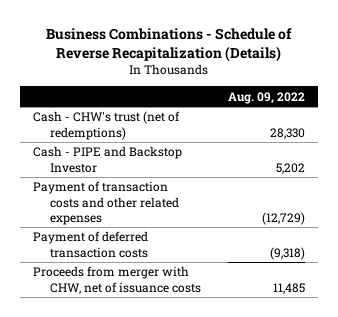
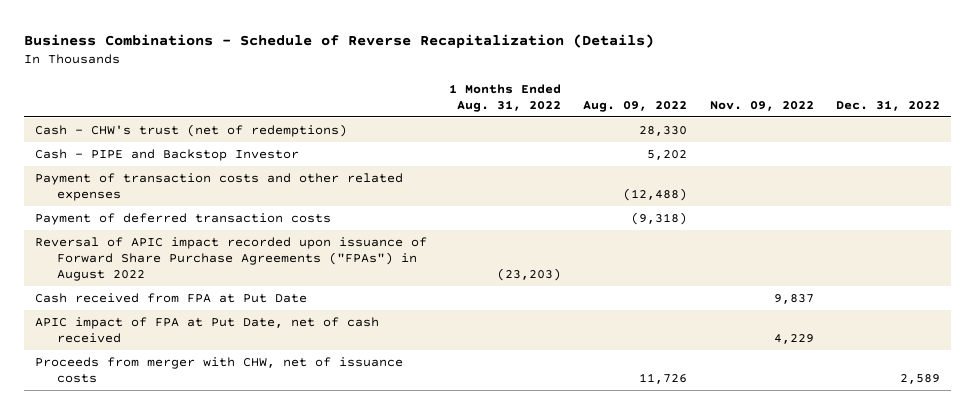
- | Aug. 09, 2022
+ | 1 Months Ended Aug. 31, 2022 | Aug. 09, 2022 | Nov. 09, 2022 | Dec. 31, 2022
- Payment of transaction costs and other related expenses | (12,729)
+ Payment of transaction costs and other related expenses | | (12,488) | |
- Proceeds from merger with CHW, net of issuance costs | 11,485
+ Reversal of APIC impact recorded upon issuance of Forward Share Purchase Agreements ("FPAs") in August 2022 | (23,203) | | |
+ Cash received from FPA at Put Date | | | 9,837 |
+ APIC impact of FPA at Put Date, net of cash received | | | 4,229 |
+ Proceeds from merger with CHW, net of issuance costs | | 11,726 | | 2,589

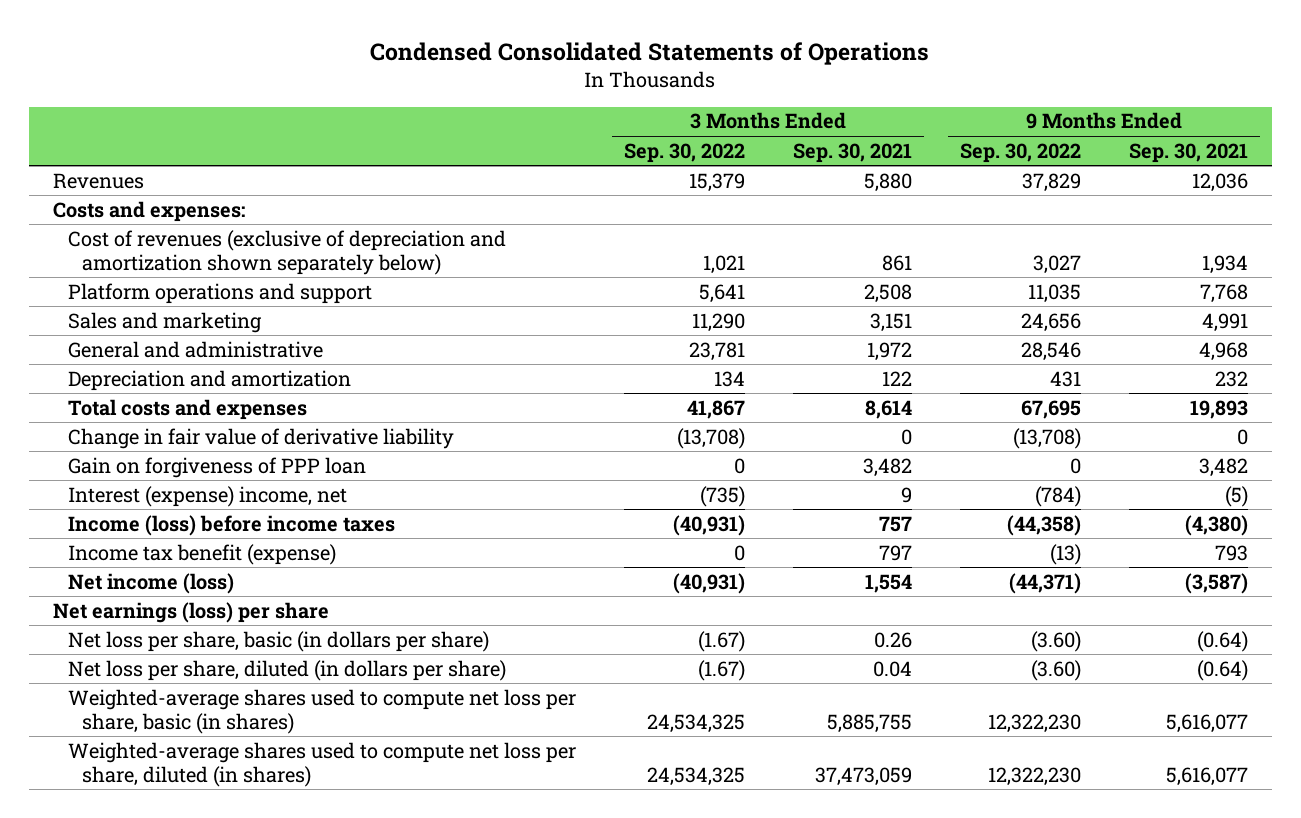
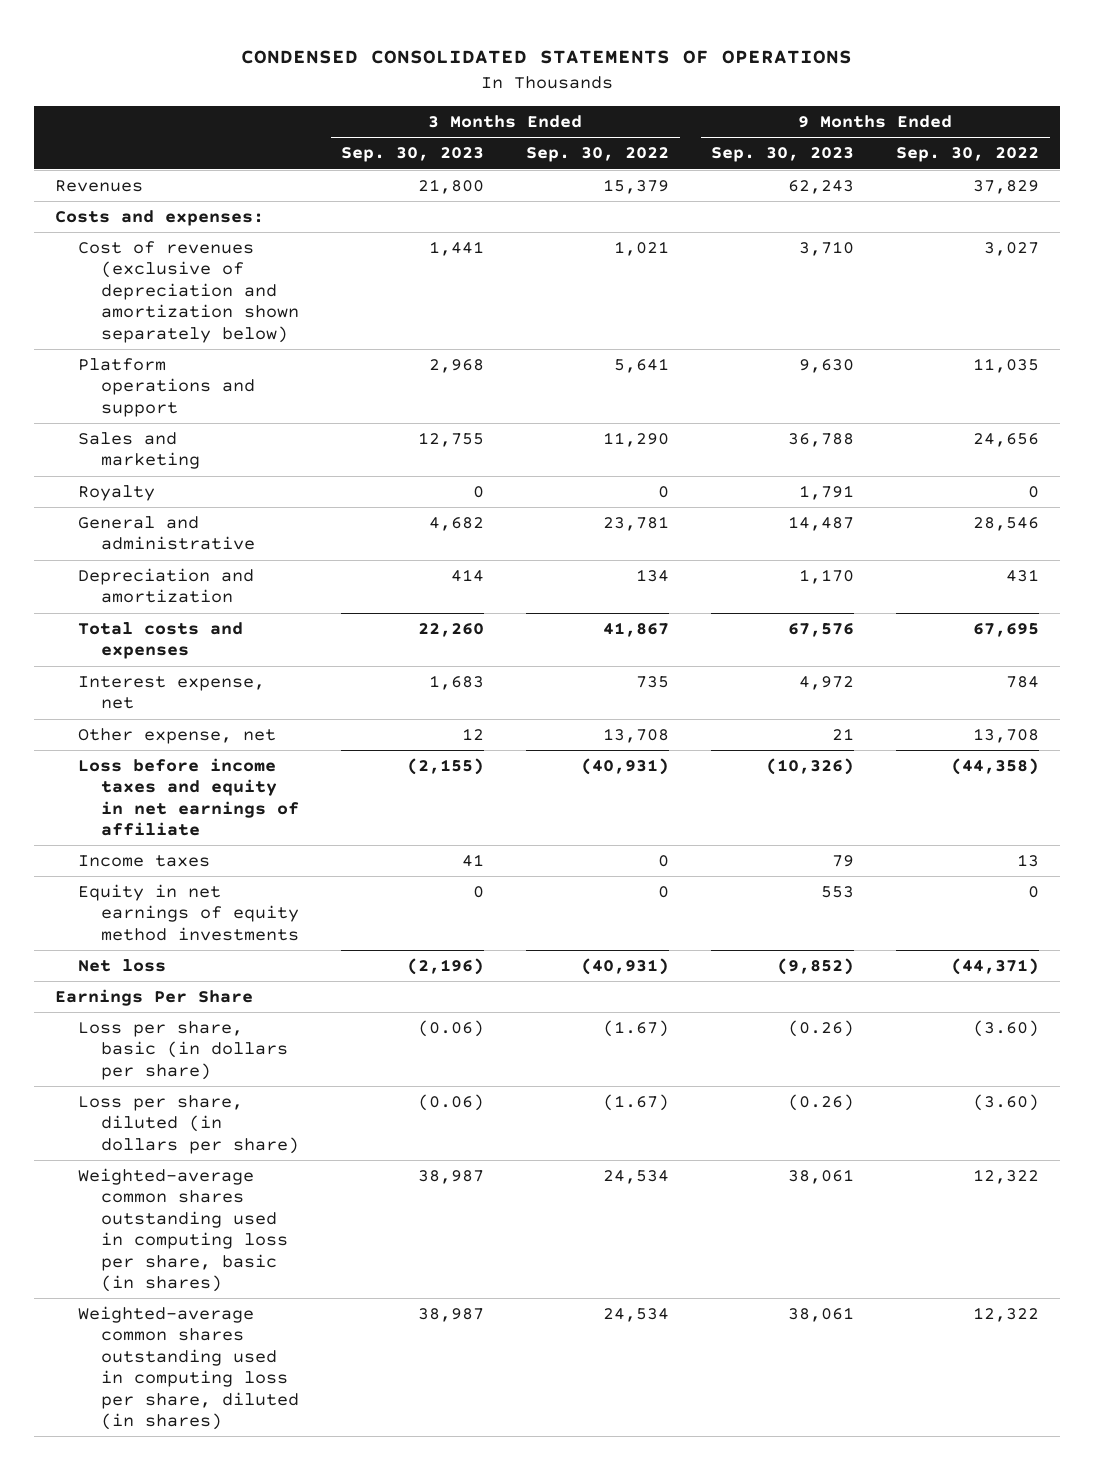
- Condensed Consolidated Statements of Operations
+ CONDENSED CONSOLIDATED STATEMENTS OF OPERATIONS
- | 3 Months Ended Sep. 30, 2022 | 3 Months Ended Sep. 30, 2021 | 9 Months Ended Sep. 30, 2022 | 9 Months Ended Sep. 30, 2021
+ | 3 Months Ended Sep. 30, 2023 | 3 Months Ended Sep. 30, 2022 | 9 Months Ended Sep. 30, 2023 | 9 Months Ended Sep. 30, 2022
+ Royalty | 0 | 0 | 1,791 | 0
- Change in fair value of derivative liability | (13,708) | 0 | (13,708) | 0
- Gain on forgiveness of PPP loan | 0 | 3,482 | 0 | 3,482
- Interest (expense) income, net | (735) | 9 | (784) | (5)
- Income (loss) before income taxes | (40,931) | 757 | (44,358) | (4,380)
- Income tax benefit (expense) | 0 | 797 | (13) | 793
- Net income (loss) | (40,931) | 1,554 | (44,371) | (3,587)
- Net earnings (loss) per share
- Net loss per share, basic (in dollars per share) | (1.67) | 0.26 | (3.60) | (0.64)
- Net loss per share, diluted (in dollars per share) | (1.67) | 0.04 | (3.60) | (0.64)
- Weighted-average shares used to compute net loss per share, basic (in shares) | 24,534,325 | 5,885,755 | 12,322,230 | 5,616,077
- Weighted-average shares used to compute net loss per share, diluted (in shares) | 24,534,325 | 37,473,059 | 12,322,230 | 5,616,077
+ Interest expense, net | 1,683 | 735 | 4,972 | 784
+ Other expense, net | 12 | 13,708 | 21 | 13,708
+ Loss before income taxes and equity in net earnings of affiliate | (2,155) | (40,931) | (10,326) | (44,358)
+ Income taxes | 41 | 0 | 79 | 13
+ Equity in net earnings of equity method investments | 0 | 0 | 553 | 0
+ Net loss | (2,196) | (40,931) | (9,852) | (44,371)
+ Earnings Per Share
+ Loss per share, basic (in dollars per share) | (0.06) | (1.67) | (0.26) | (3.60)
+ Loss per share, diluted (in dollars per share) | (0.06) | (1.67) | (0.26) | (3.60)
+ Weighted-average common shares outstanding used in computing loss per share, basic (in shares) | 38,987 | 24,534 | 38,061 | 12,322
+ Weighted-average common shares outstanding used in computing loss per share, diluted (in shares) | 38,987 | 24,534 | 38,061 | 12,322

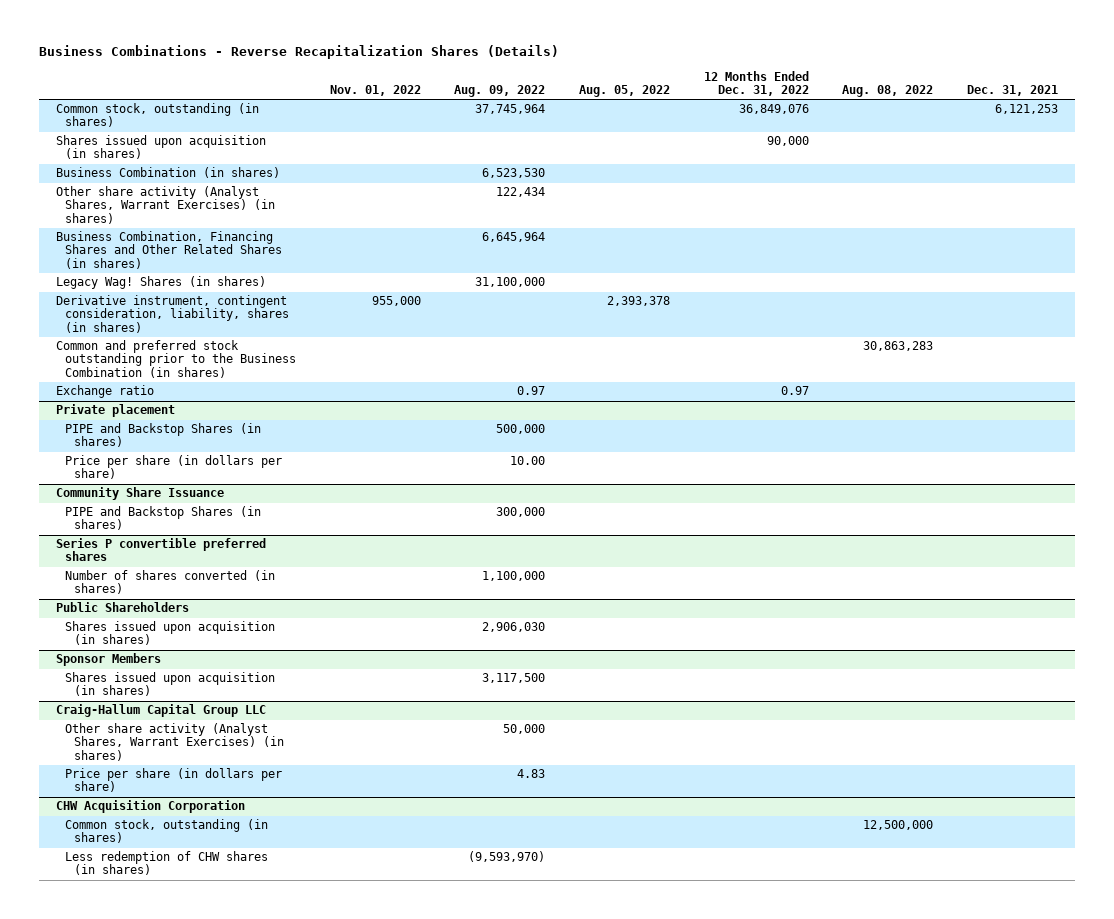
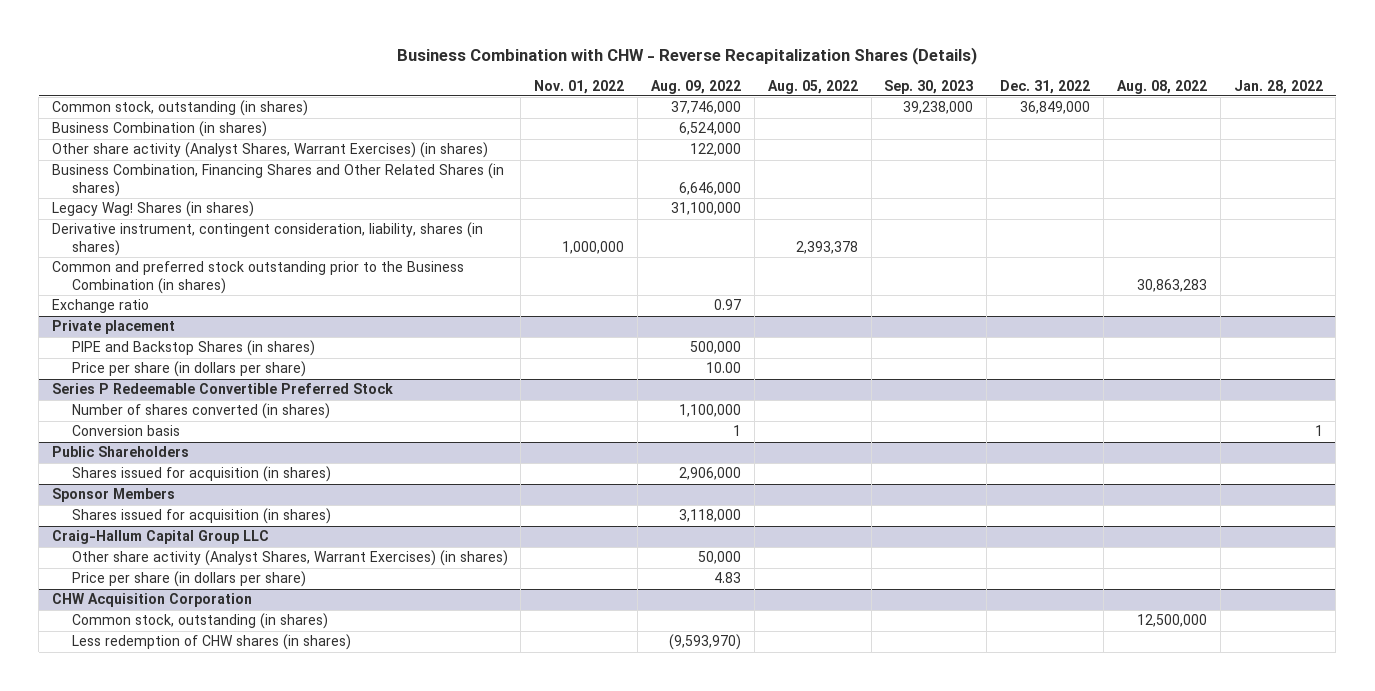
- Business Combinations - Reverse Recapitalization Shares (Details)
+ Business Combination with CHW - Reverse Recapitalization Shares (Details)
- | Nov. 01, 2022 | Aug. 09, 2022 | Aug. 05, 2022 | 12 Months Ended Dec. 31, 2022 | Aug. 08, 2022 | Dec. 31, 2021
+ | Nov. 01, 2022 | Aug. 09, 2022 | Aug. 05, 2022 | Sep. 30, 2023 | Dec. 31, 2022 | Aug. 08, 2022 | Jan. 28, 2022
- Common stock, outstanding (in shares) | | 37,745,964 | | 36,849,076 | | 6,121,253
- Shares issued upon acquisition (in shares) | | | | 90,000 | |
- Business Combination (in shares) | | 6,523,530 | | | |
- Other share activity (Analyst Shares, Warrant Exercises) (in shares) | | 122,434 | | | |
- Business Combination, Financing Shares and Other Related Shares (in shares) | | 6,645,964 | | | |
+ Common stock, outstanding (in shares) | | 37,746,000 | | 39,238,000 | 36,849,000 | |
+ Business Combination (in shares) | | 6,524,000 | | | | |
+ Other share activity (Analyst Shares, Warrant Exercises) (in shares) | | 122,000 | | | | |
+ Business Combination, Financing Shares and Other Related Shares (in shares) | | 6,646,000 | | | | |
- Derivative instrument, contingent consideration, liability, shares (in shares) | 955,000 | | 2,393,378 | | |
+ Derivative instrument, contingent consideration, liability, shares (in shares) | 1,000,000 | | 2,393,378 | | | |
- Community Share Issuance
- PIPE and Backstop Shares (in shares) | | 300,000 | | | |
- Series P convertible preferred shares
+ Series P Redeemable Convertible Preferred Stock
+ Conversion basis | | 1 | | | | | 1
@ Public Shareholders
- Shares issued upon acquisition (in shares) | | 2,906,030 | | | |
+ Shares issued for acquisition (in shares) | | 2,906,000 | | | | |
@ Sponsor Members
- Shares issued upon acquisition (in shares) | | 3,117,500 | | | |
+ Shares issued for acquisition (in shares) | | 3,118,000 | | | | |

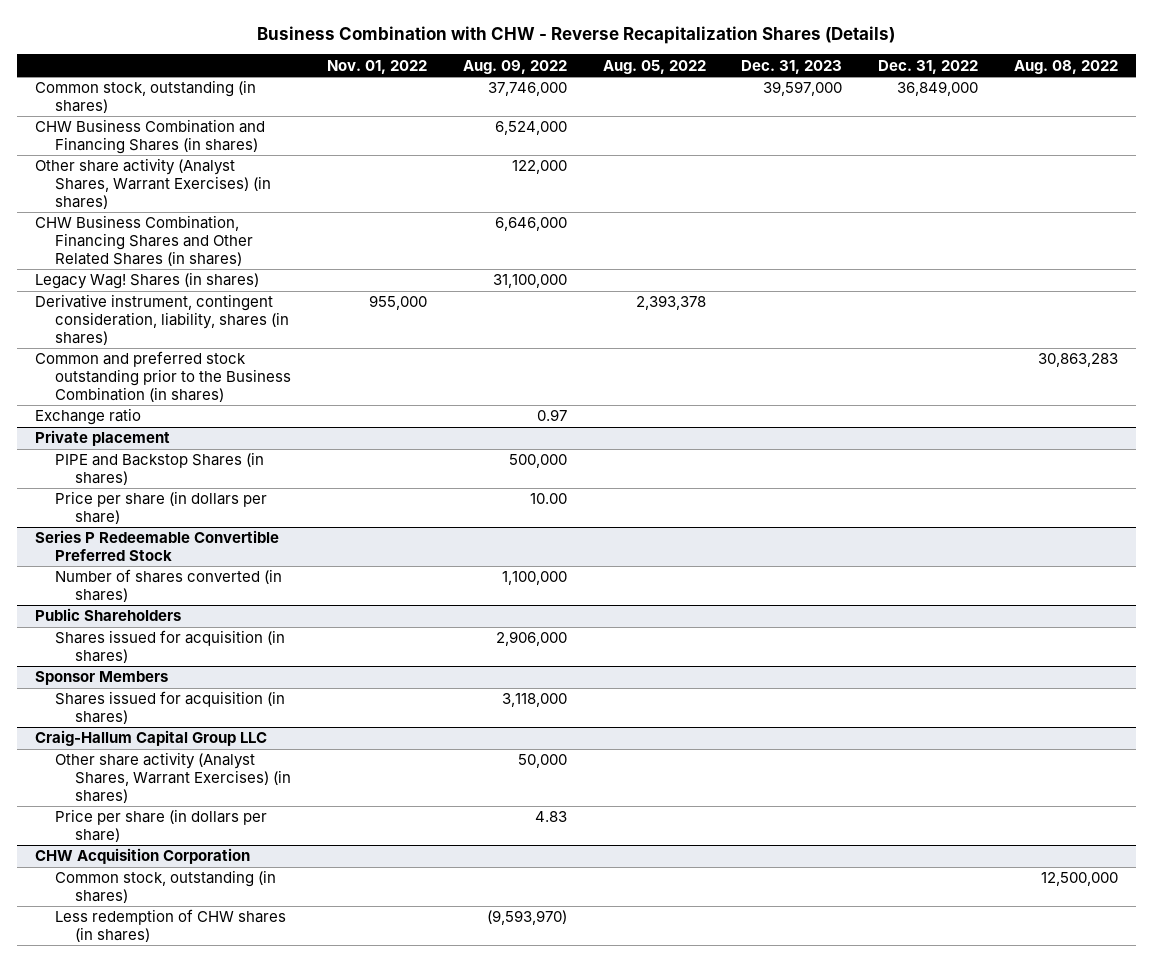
- | Nov. 01, 2022 | Aug. 09, 2022 | Aug. 05, 2022 | Sep. 30, 2023 | Dec. 31, 2022 | Aug. 08, 2022 | Jan. 28, 2022
+ | Nov. 01, 2022 | Aug. 09, 2022 | Aug. 05, 2022 | Dec. 31, 2023 | Dec. 31, 2022 | Aug. 08, 2022
- Business Combination (in shares) | | 6,524,000 | | | | |
+ CHW Business Combination and Financing Shares (in shares) | | 6,524,000 | | | |
- Business Combination, Financing Shares and Other Related Shares (in shares) | | 6,646,000 | | | | |
+ CHW Business Combination, Financing Shares and Other Related Shares (in shares) | | 6,646,000 | | | |
- Derivative instrument, contingent consideration, liability, shares (in shares) | 1,000,000 | | 2,393,378 | | | |
+ Derivative instrument, contingent consideration, liability, shares (in shares) | 955,000 | | 2,393,378 | | |
@ Series P Redeemable Convertible Preferred Stock
- Conversion basis | | 1 | | | | | 1

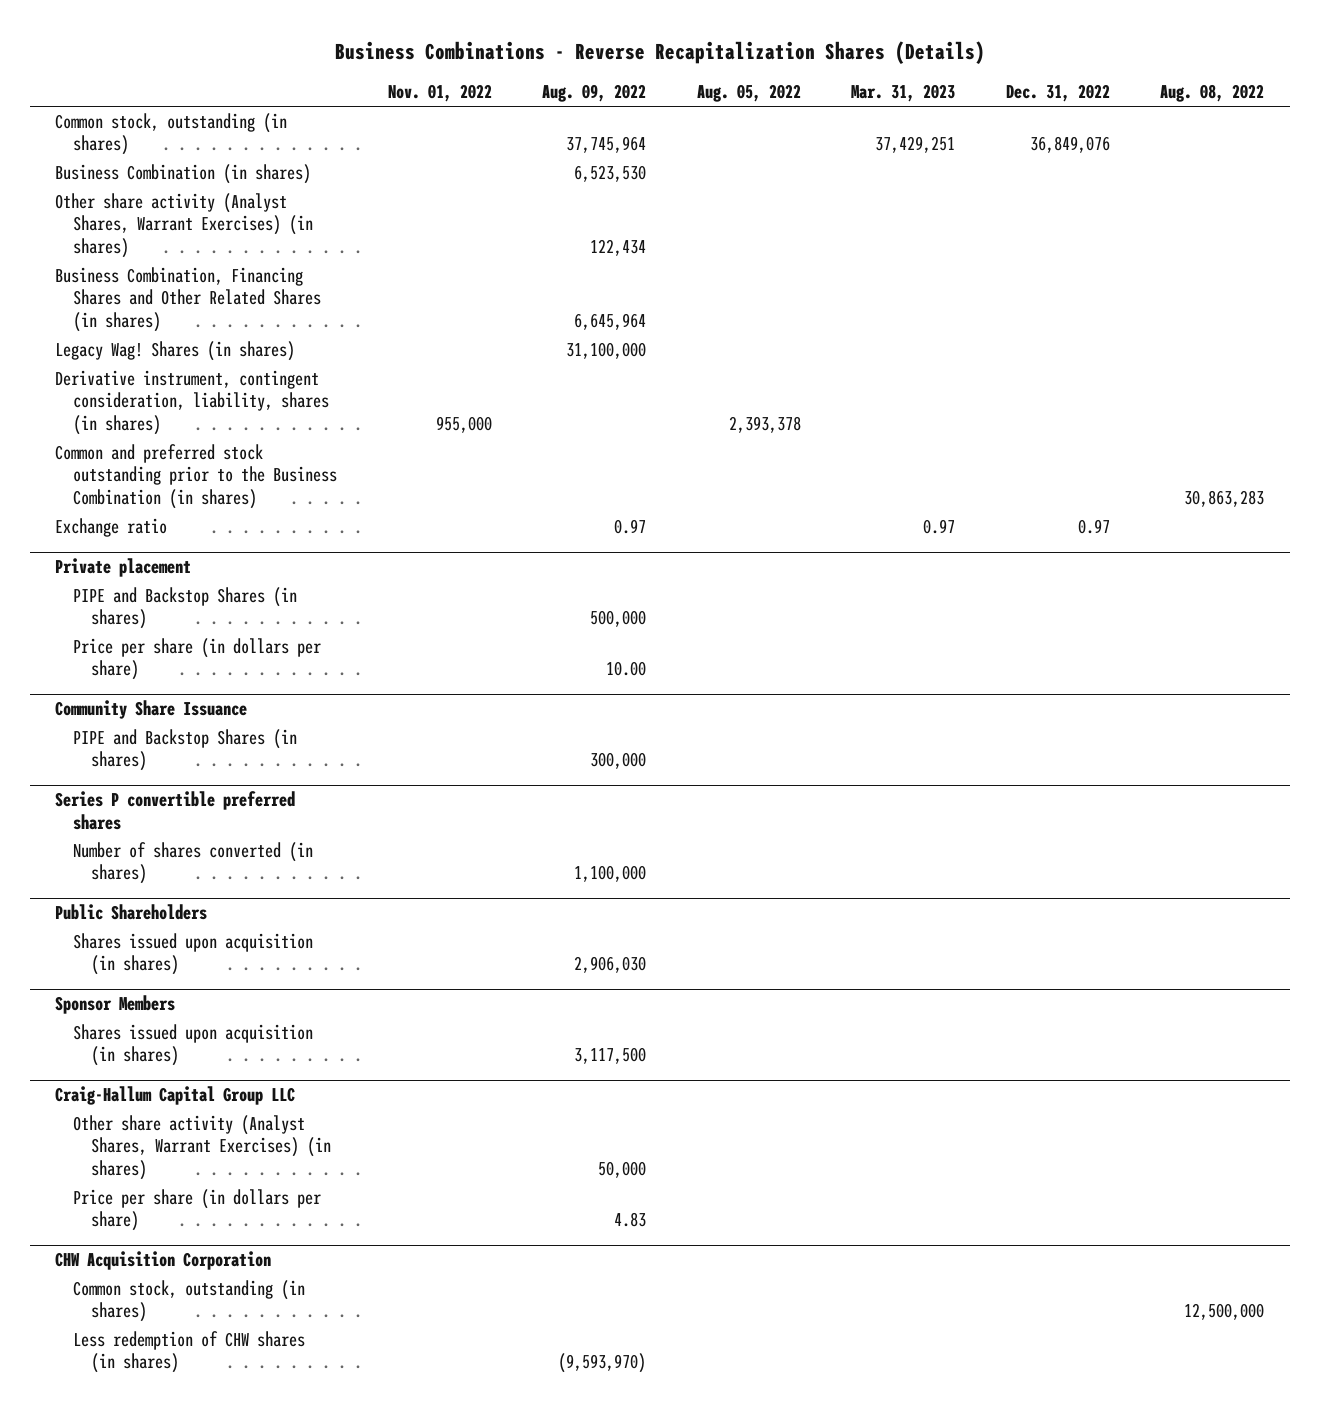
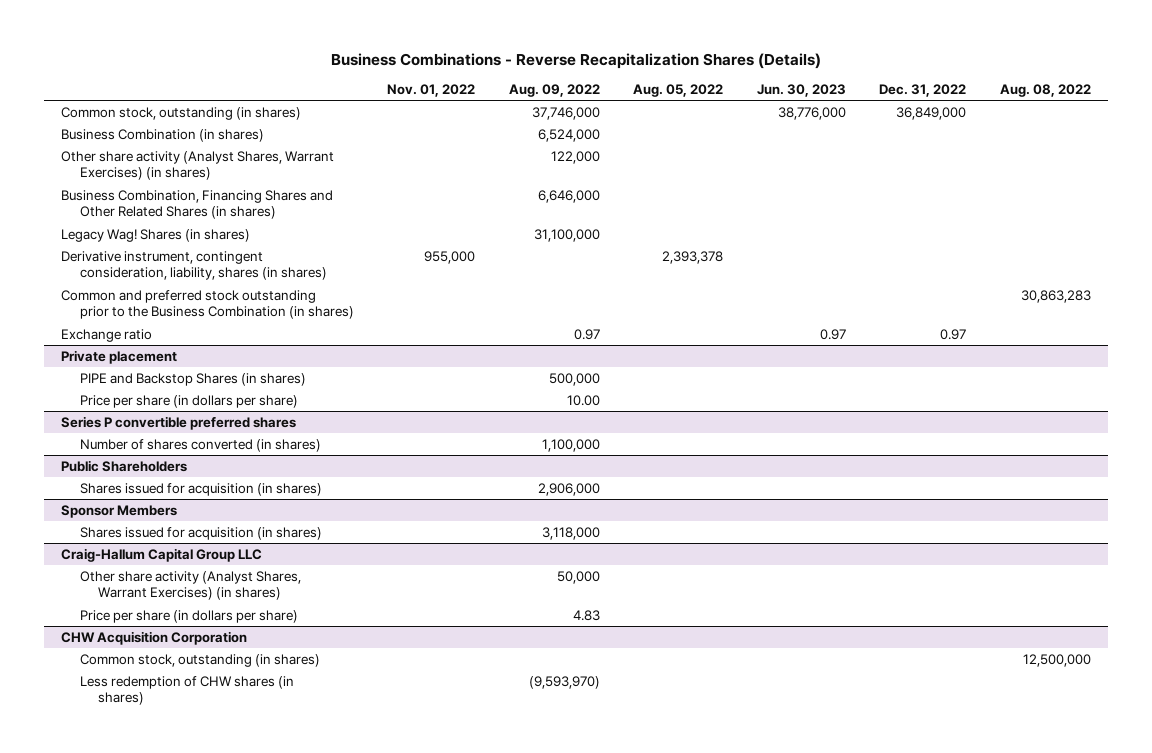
- | Nov. 01, 2022 | Aug. 09, 2022 | Aug. 05, 2022 | Mar. 31, 2023 | Dec. 31, 2022 | Aug. 08, 2022
+ | Nov. 01, 2022 | Aug. 09, 2022 | Aug. 05, 2022 | Jun. 30, 2023 | Dec. 31, 2022 | Aug. 08, 2022
- Common stock, outstanding (in shares) | | 37,745,964 | | 37,429,251 | 36,849,076 |
- Business Combination (in shares) | | 6,523,530 | | | |
- Other share activity (Analyst Shares, Warrant Exercises) (in shares) | | 122,434 | | | |
- Business Combination, Financing Shares and Other Related Shares (in shares) | | 6,645,964 | | | |
+ Common stock, outstanding (in shares) | | 37,746,000 | | 38,776,000 | 36,849,000 |
+ Business Combination (in shares) | | 6,524,000 | | | |
+ Other share activity (Analyst Shares, Warrant Exercises) (in shares) | | 122,000 | | | |
+ Business Combination, Financing Shares and Other Related Shares (in shares) | | 6,646,000 | | | |
- Community Share Issuance
- PIPE and Backstop Shares (in shares) | | 300,000 | | | |
@ Public Shareholders
- Shares issued upon acquisition (in shares) | | 2,906,030 | | | |
+ Shares issued for acquisition (in shares) | | 2,906,000 | | | |
@ Sponsor Members
- Shares issued upon acquisition (in shares) | | 3,117,500 | | | |
+ Shares issued for acquisition (in shares) | | 3,118,000 | | | |

